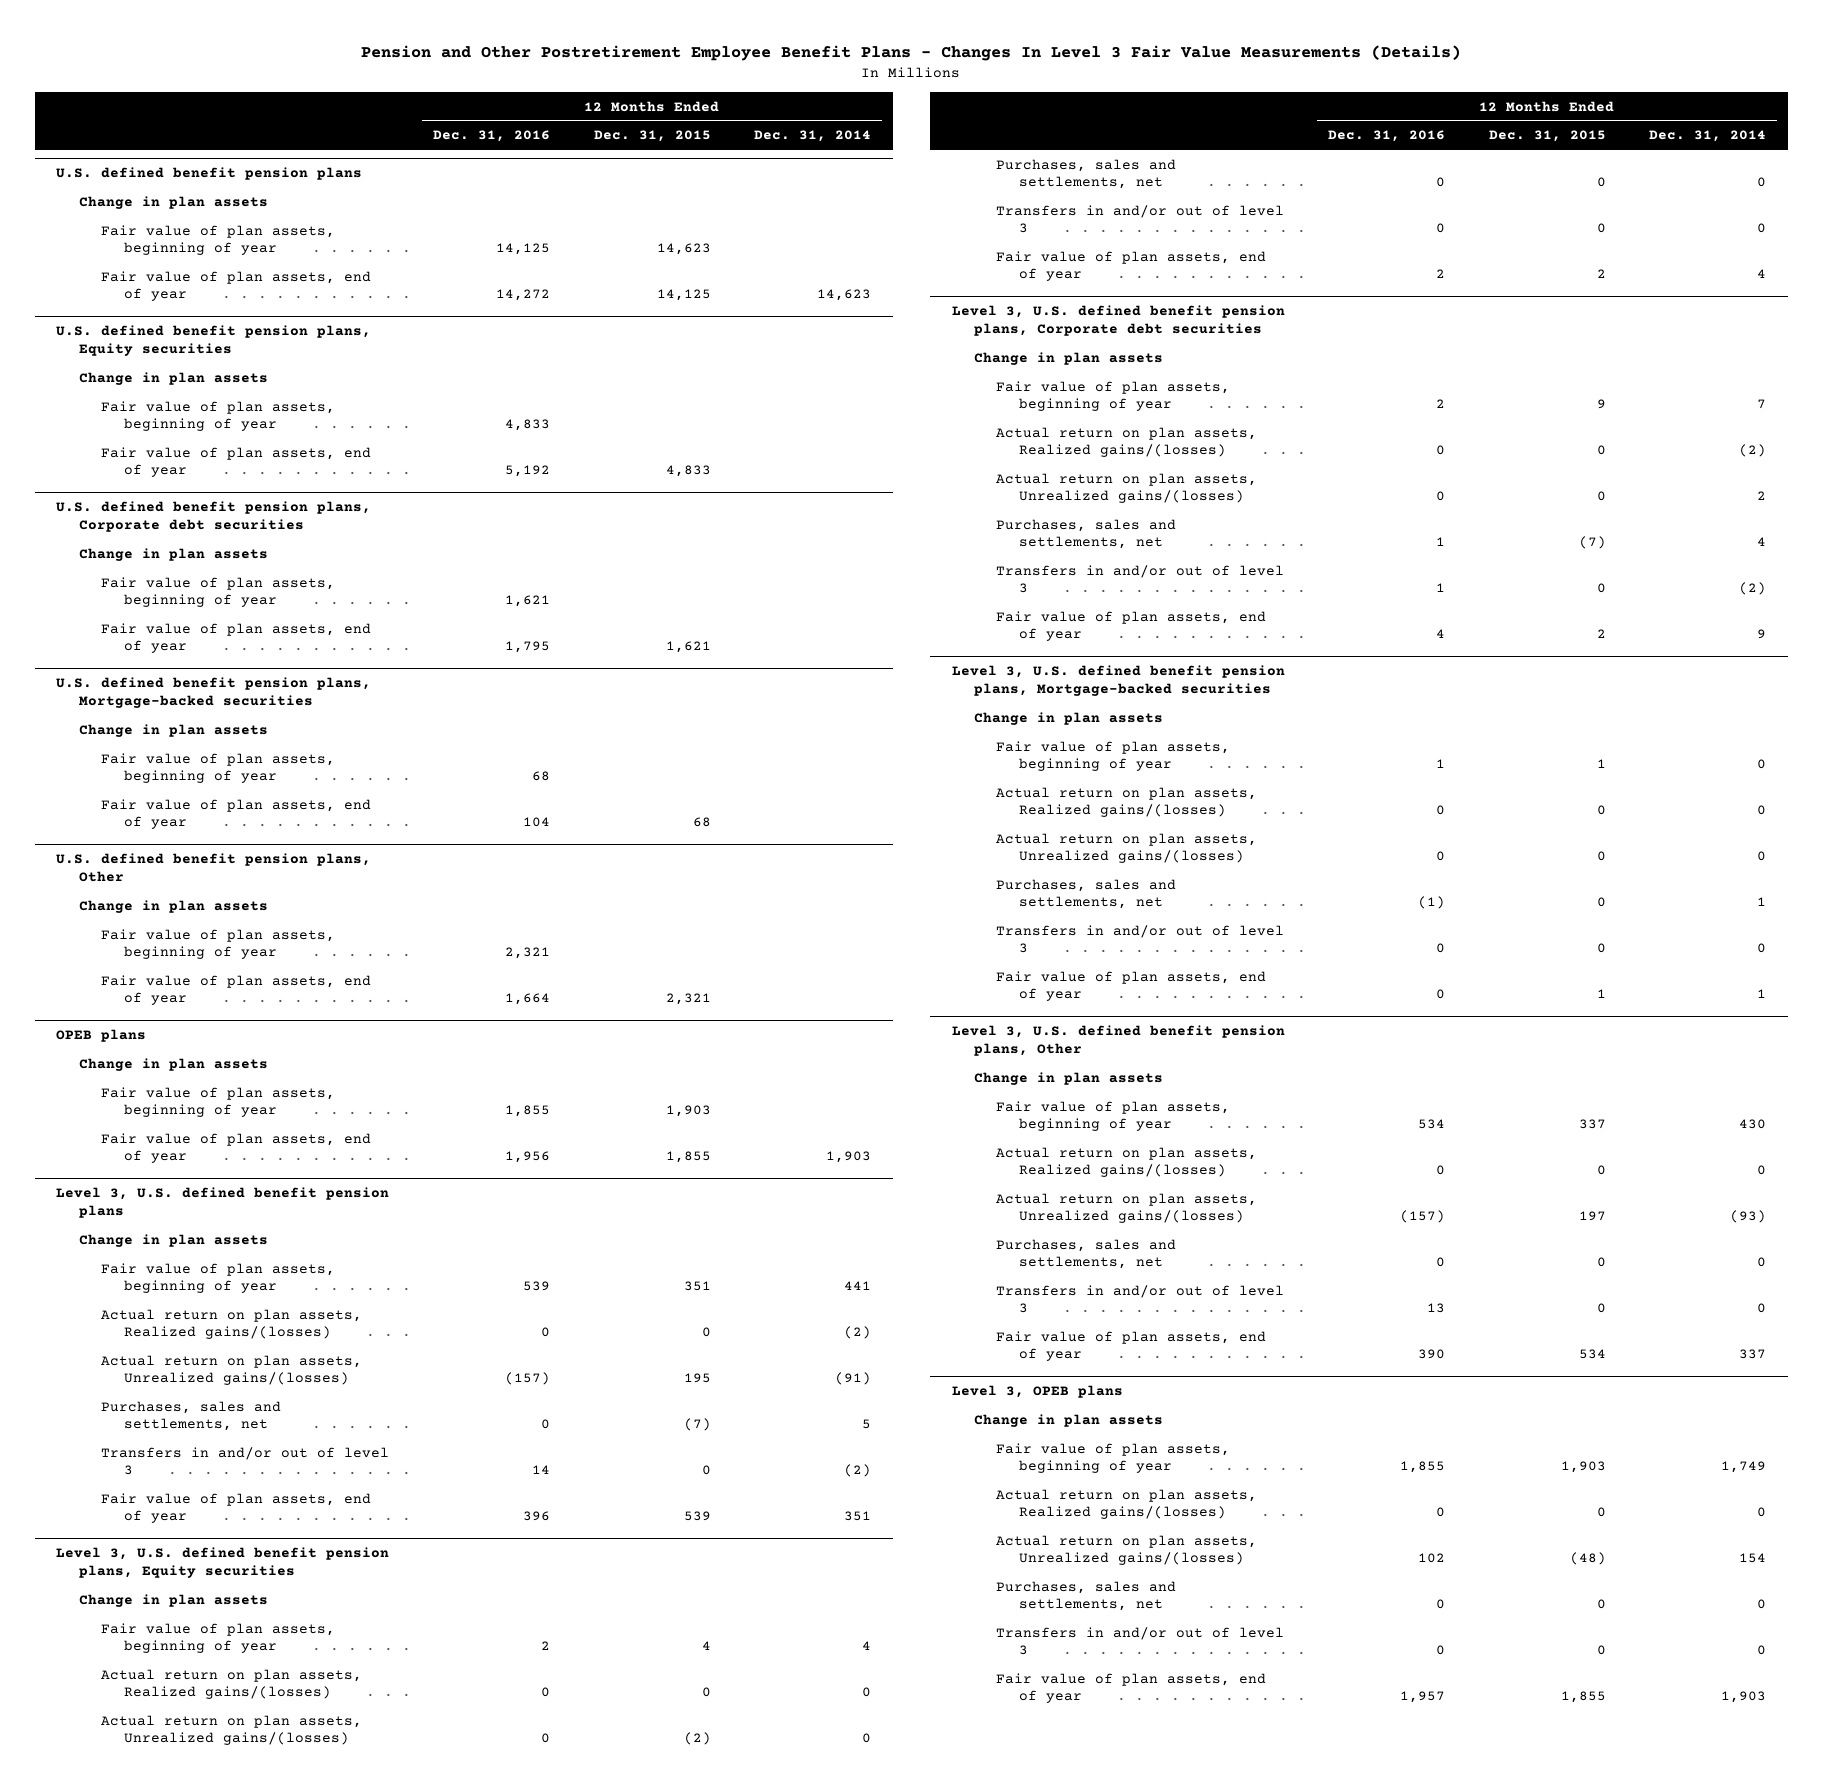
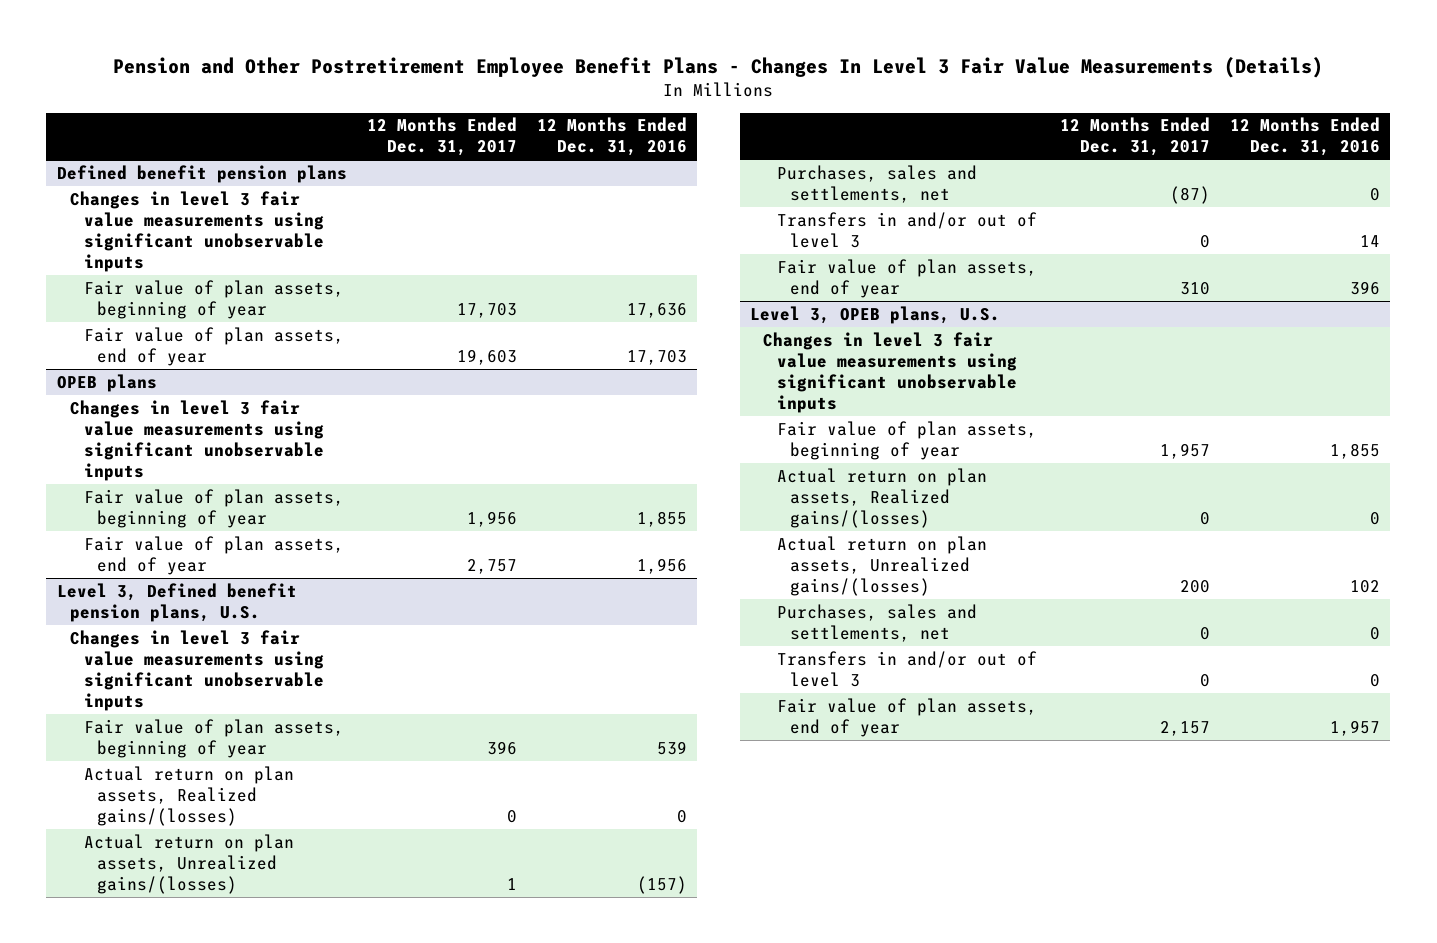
- | 12 Months Ended Dec. 31, 2016 | 12 Months Ended Dec. 31, 2015 | 12 Months Ended Dec. 31, 2014
+ | 12 Months Ended Dec. 31, 2017 | 12 Months Ended Dec. 31, 2016
- U.S. defined benefit pension plans
- Change in plan assets
- Fair value of plan assets, beginning of year | 14,125 | 14,623 |
- Fair value of plan assets, end of year | 14,272 | 14,125 | 14,623
- U.S. defined benefit pension plans, Equity securities
- Change in plan assets
- Fair value of plan assets, beginning of year | 4,833 | |
- Fair value of plan assets, end of year | 5,192 | 4,833 |
- U.S. defined benefit pension plans, Corporate debt securities
- Change in plan assets
- Fair value of plan assets, beginning of year | 1,621 | |
- Fair value of plan assets, end of year | 1,795 | 1,621 |
- U.S. defined benefit pension plans, Mortgage-backed securities
- Change in plan assets
- Fair value of plan assets, beginning of year | 68 | |
- Fair value of plan assets, end of year | 104 | 68 |
- U.S. defined benefit pension plans, Other
- Change in plan assets
- Fair value of plan assets, beginning of year | 2,321 | |
- Fair value of plan assets, end of year | 1,664 | 2,321 |
+ Defined benefit pension plans
+ Changes in level 3 fair value measurements using significant unobservable inputs
+ Fair value of plan assets, beginning of year | 17,703 | 17,636
+ Fair value of plan assets, end of year | 19,603 | 17,703
@ OPEB plans
- Change in plan assets
+ Changes in level 3 fair value measurements using significant unobservable inputs
- Level 3, U.S. defined benefit pension plans
- Change in plan assets
+ Level 3, Defined benefit pension plans, U.S.
+ Changes in level 3 fair value measurements using significant unobservable inputs
- Level 3, U.S. defined benefit pension plans, Equity securities
- Change in plan assets
- Fair value of plan assets, beginning of year | 2 | 4 | 4
- Actual return on plan assets, Realized gains/(losses) | 0 | 0 | 0
- Actual return on plan assets, Unrealized gains/(losses) | 0 | (2) | 0
- Purchases, sales and settlements, net | 0 | 0 | 0
- Transfers in and/or out of level 3 | 0 | 0 | 0
- Fair value of plan assets, end of year | 2 | 2 | 4
- Level 3, U.S. defined benefit pension plans, Corporate debt securities
- Change in plan assets
- Fair value of plan assets, beginning of year | 2 | 9 | 7
- Actual return on plan assets, Realized gains/(losses) | 0 | 0 | (2)
- Actual return on plan assets, Unrealized gains/(losses) | 0 | 0 | 2
- Purchases, sales and settlements, net | 1 | (7) | 4
- Transfers in and/or out of level 3 | 1 | 0 | (2)
- Fair value of plan assets, end of year | 4 | 2 | 9
- Level 3, U.S. defined benefit pension plans, Mortgage-backed securities
- Change in plan assets
- Fair value of plan assets, beginning of year | 1 | 1 | 0
- Actual return on plan assets, Realized gains/(losses) | 0 | 0 | 0
- Actual return on plan assets, Unrealized gains/(losses) | 0 | 0 | 0
- Purchases, sales and settlements, net | (1) | 0 | 1
- Transfers in and/or out of level 3 | 0 | 0 | 0
- Fair value of plan assets, end of year | 0 | 1 | 1
- Level 3, U.S. defined benefit pension plans, Other
- Change in plan assets
- Fair value of plan assets, beginning of year | 534 | 337 | 430
- Actual return on plan assets, Realized gains/(losses) | 0 | 0 | 0
- Actual return on plan assets, Unrealized gains/(losses) | (157) | 197 | (93)
- Purchases, sales and settlements, net | 0 | 0 | 0
- Transfers in and/or out of level 3 | 13 | 0 | 0
- Fair value of plan assets, end of year | 390 | 534 | 337
- Level 3, OPEB plans
- Change in plan assets
+ Level 3, OPEB plans, U.S.
+ Changes in level 3 fair value measurements using significant unobservable inputs

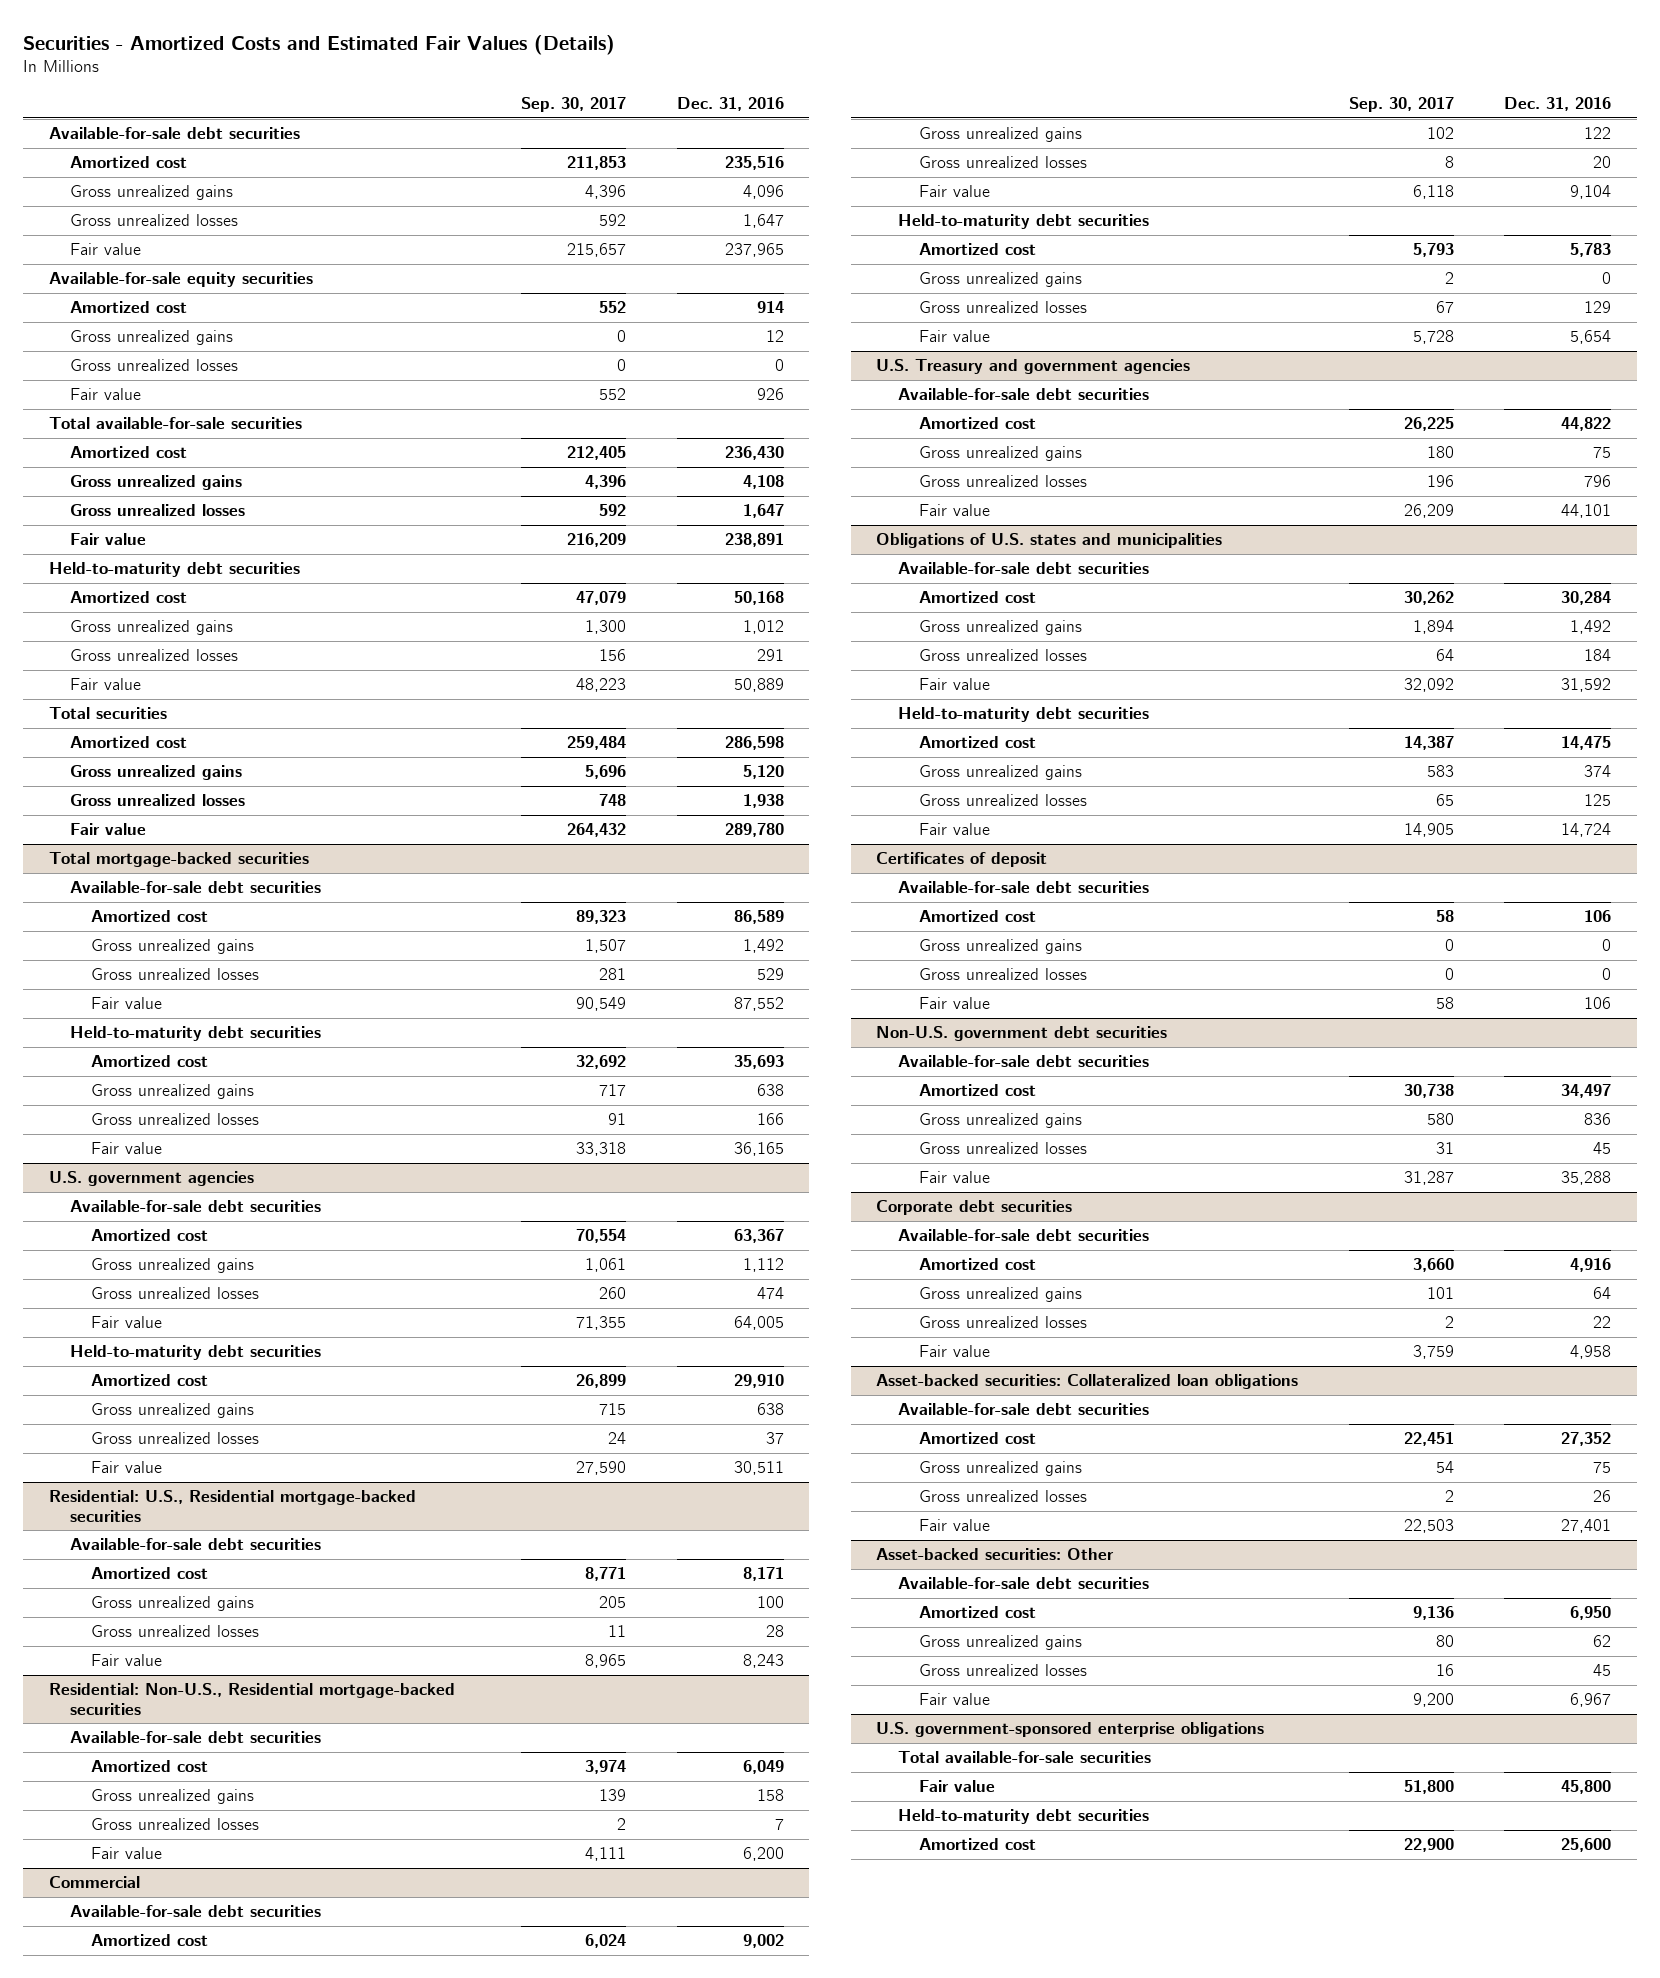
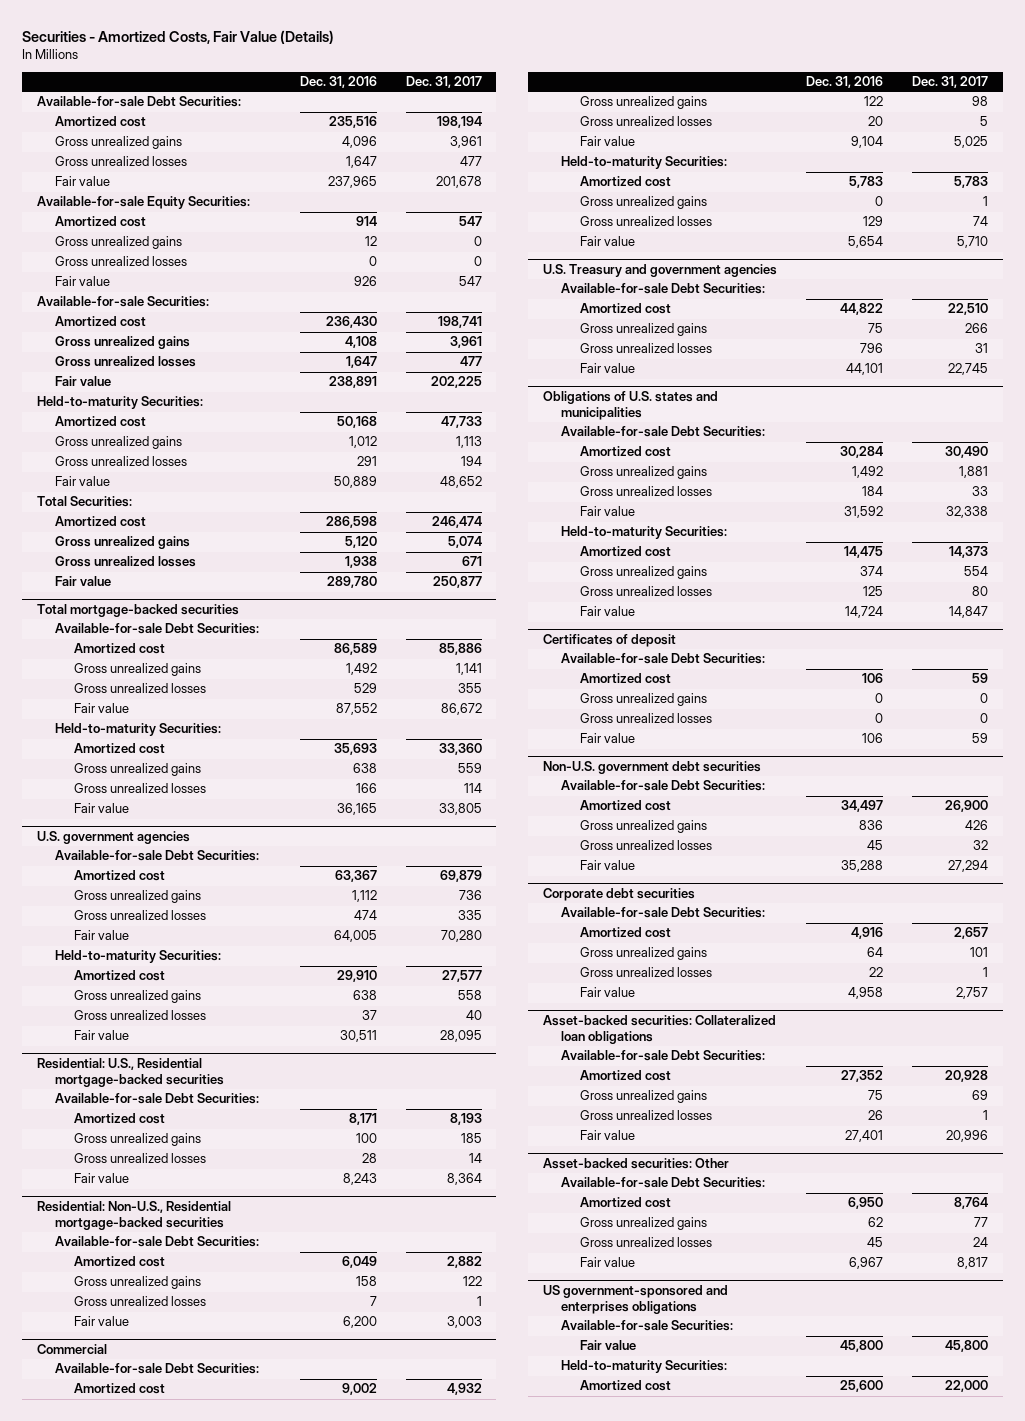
- Securities - Amortized Costs and Estimated Fair Values (Details)
+ Securities - Amortized Costs, Fair Value (Details)
- | Sep. 30, 2017 | Dec. 31, 2016
+ | Dec. 31, 2016 | Dec. 31, 2017
- Available-for-sale debt securities
+ Available-for-sale Debt Securities:
- Available-for-sale equity securities
+ Available-for-sale Equity Securities:
- Total available-for-sale securities
+ Available-for-sale Securities:
- Held-to-maturity debt securities
+ Held-to-maturity Securities:
- Total securities
+ Total Securities:
@ Total mortgage-backed securities
- Available-for-sale debt securities
+ Available-for-sale Debt Securities:
- Held-to-maturity debt securities
+ Held-to-maturity Securities:
@ U.S. government agencies
- Available-for-sale debt securities
+ Available-for-sale Debt Securities:
- Held-to-maturity debt securities
+ Held-to-maturity Securities:
@ Residential: U.S., Residential mortgage-backed securities
- Available-for-sale debt securities
+ Available-for-sale Debt Securities:
@ Residential: Non-U.S., Residential mortgage-backed securities
- Available-for-sale debt securities
+ Available-for-sale Debt Securities:
@ Commercial
- Available-for-sale debt securities
+ Available-for-sale Debt Securities:
- Held-to-maturity debt securities
+ Held-to-maturity Securities:
@ U.S. Treasury and government agencies
- Available-for-sale debt securities
+ Available-for-sale Debt Securities:
@ Obligations of U.S. states and municipalities
- Available-for-sale debt securities
+ Available-for-sale Debt Securities:
- Held-to-maturity debt securities
+ Held-to-maturity Securities:
@ Certificates of deposit
- Available-for-sale debt securities
+ Available-for-sale Debt Securities:
@ Non-U.S. government debt securities
- Available-for-sale debt securities
+ Available-for-sale Debt Securities:
@ Corporate debt securities
- Available-for-sale debt securities
+ Available-for-sale Debt Securities:
@ Asset-backed securities: Collateralized loan obligations
- Available-for-sale debt securities
+ Available-for-sale Debt Securities:
@ Asset-backed securities: Other
- Available-for-sale debt securities
+ Available-for-sale Debt Securities:
- U.S. government-sponsored enterprise obligations
- Total available-for-sale securities
+ US government-sponsored and enterprises obligations
+ Available-for-sale Securities:
- Held-to-maturity debt securities
+ Held-to-maturity Securities:

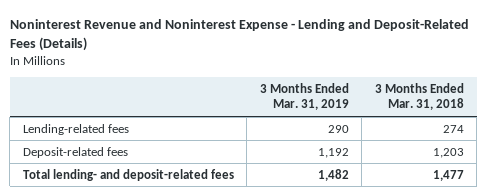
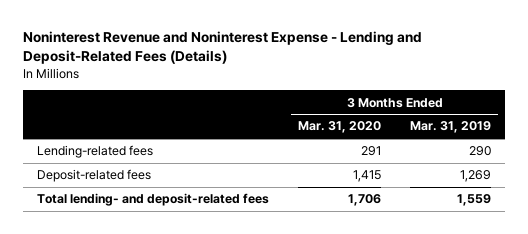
- | 3 Months Ended Mar. 31, 2019 | 3 Months Ended Mar. 31, 2018
+ | 3 Months Ended Mar. 31, 2020 | 3 Months Ended Mar. 31, 2019
- Deposit-related fees | 1,192 | 1,203
- Total lending- and deposit-related fees | 1,482 | 1,477
+ Deposit-related fees | 1,415 | 1,269
+ Total lending- and deposit-related fees | 1,706 | 1,559

